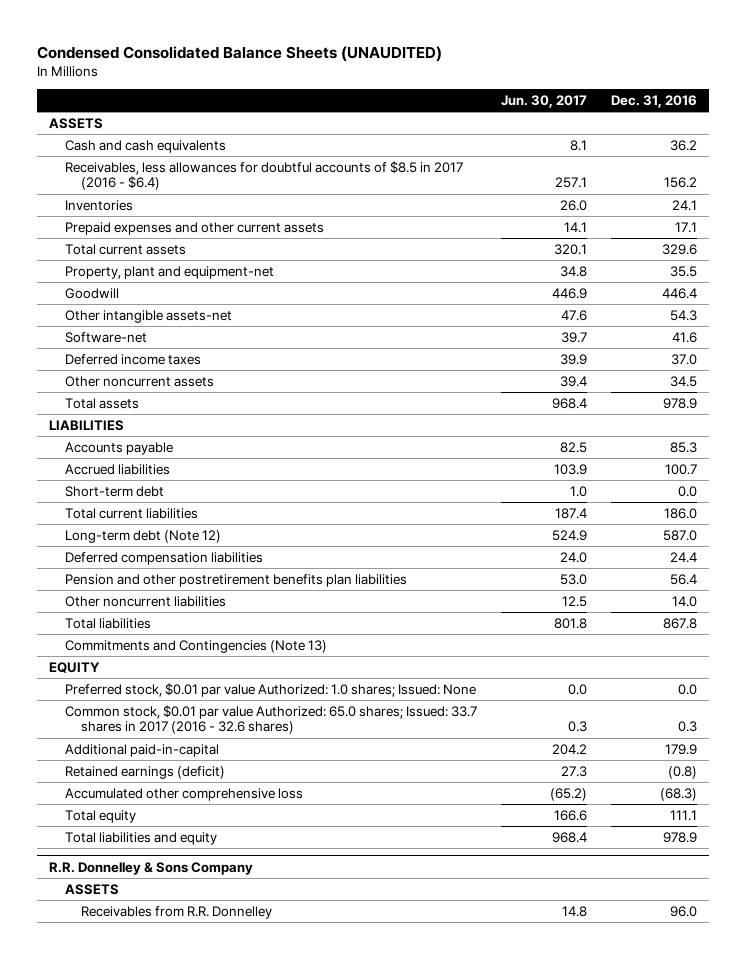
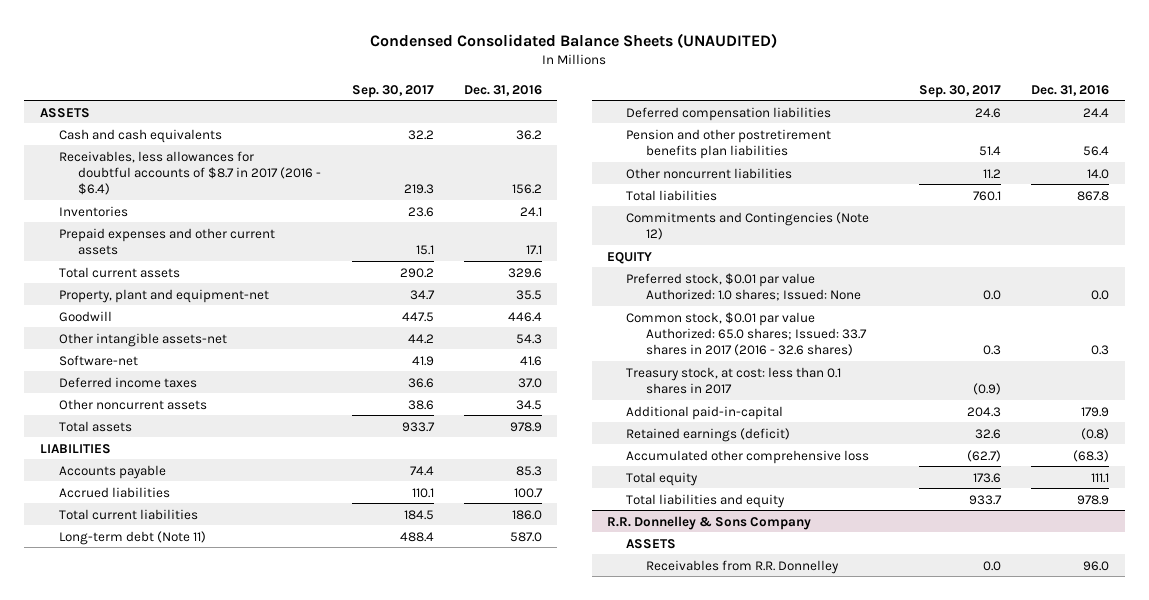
- | Jun. 30, 2017 | Dec. 31, 2016
+ | Sep. 30, 2017 | Dec. 31, 2016
- Receivables, less allowances for doubtful accounts of $8.5 in 2017 (2016 - $6.4) | 257.1 | 156.2
+ Receivables, less allowances for doubtful accounts of $8.7 in 2017 (2016 - $6.4) | 219.3 | 156.2
- Short-term debt | 1.0 | 0.0
- Long-term debt (Note 12) | 524.9 | 587.0
+ Long-term debt (Note 11) | 488.4 | 587.0
- Commitments and Contingencies (Note 13)
+ Commitments and Contingencies (Note 12)
+ Treasury stock, at cost: less than 0.1 shares in 2017 | (0.9) |

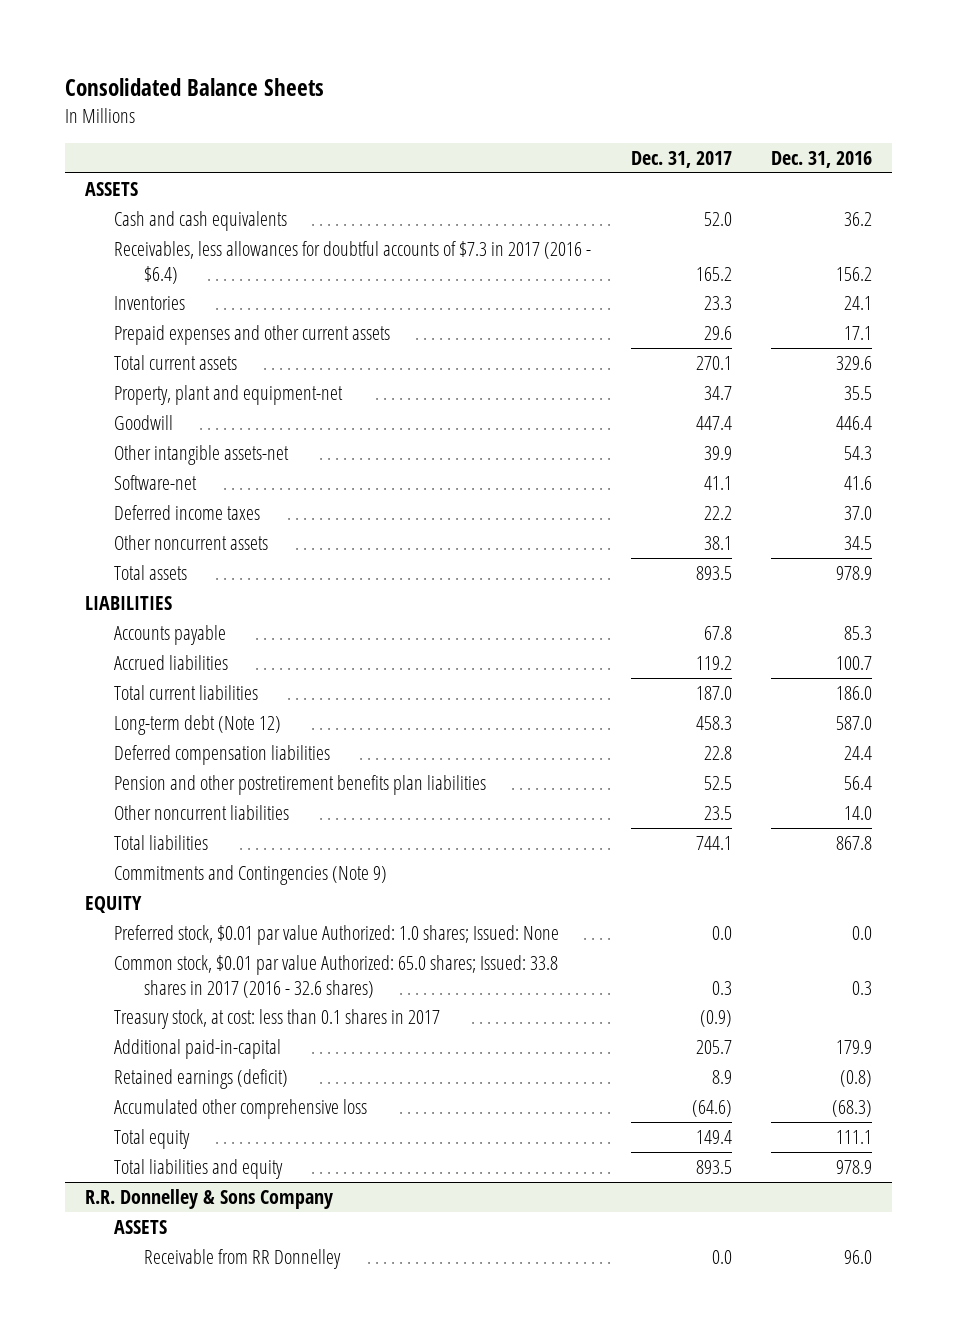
- Condensed Consolidated Balance Sheets (UNAUDITED)
+ Consolidated Balance Sheets
- | Sep. 30, 2017 | Dec. 31, 2016
+ | Dec. 31, 2017 | Dec. 31, 2016
- Receivables, less allowances for doubtful accounts of $8.7 in 2017 (2016 - $6.4) | 219.3 | 156.2
+ Receivables, less allowances for doubtful accounts of $7.3 in 2017 (2016 - $6.4) | 165.2 | 156.2
- Long-term debt (Note 11) | 488.4 | 587.0
+ Long-term debt (Note 12) | 458.3 | 587.0
- Commitments and Contingencies (Note 12)
+ Commitments and Contingencies (Note 9)
- Common stock, $0.01 par value Authorized: 65.0 shares; Issued: 33.7 shares in 2017 (2016 - 32.6 shares) | 0.3 | 0.3
+ Common stock, $0.01 par value Authorized: 65.0 shares; Issued: 33.8 shares in 2017 (2016 - 32.6 shares) | 0.3 | 0.3
@ R.R. Donnelley & Sons Company
- Receivables from R.R. Donnelley | 0.0 | 96.0
+ Receivable from RR Donnelley | 0.0 | 96.0

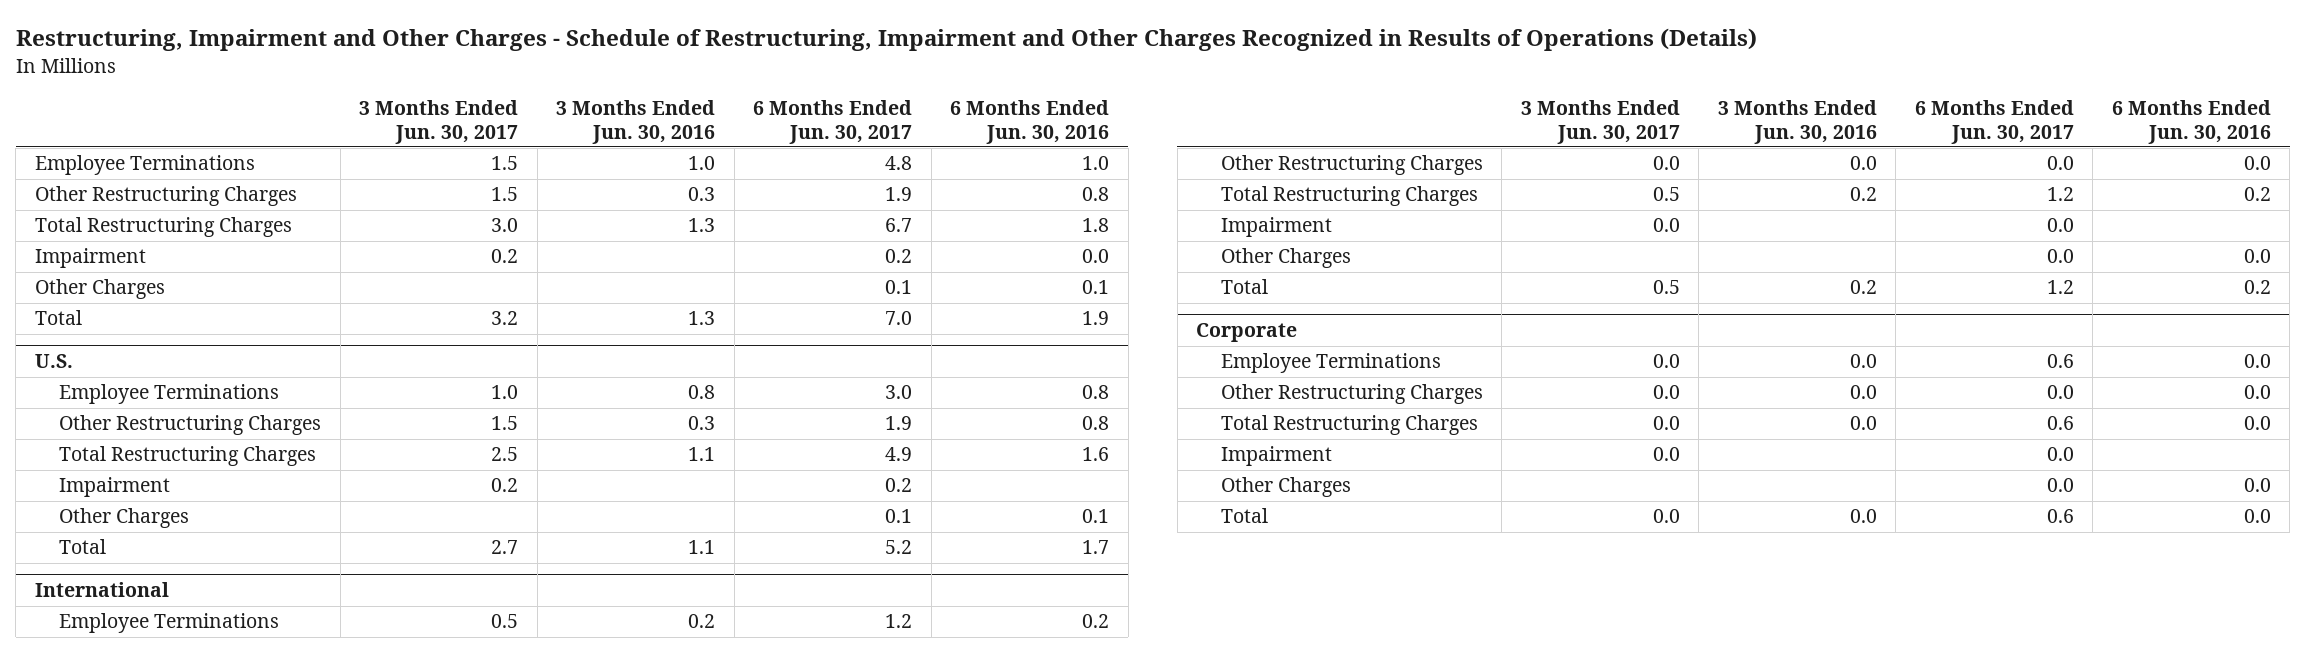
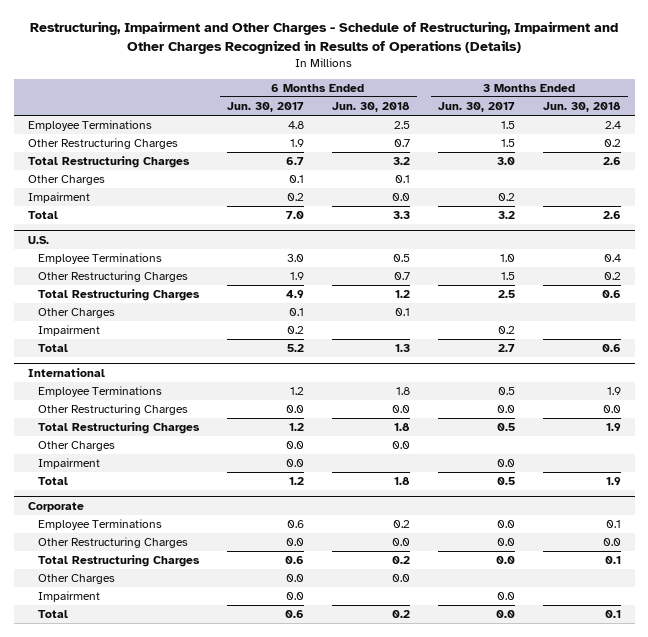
- | 3 Months Ended Jun. 30, 2017 | 3 Months Ended Jun. 30, 2016 | 6 Months Ended Jun. 30, 2017 | 6 Months Ended Jun. 30, 2016
+ | 6 Months Ended Jun. 30, 2017 | 6 Months Ended Jun. 30, 2018 | 3 Months Ended Jun. 30, 2017 | 3 Months Ended Jun. 30, 2018
moved down: Impairment | 0.2 | 0.0 | 0.2 |
@ U.S.
moved down: Impairment | 0.2 | | 0.2 |
@ International
moved down: Impairment | 0.0 | | 0.0 |
@ Corporate
moved down: Impairment | 0.0 | | 0.0 |

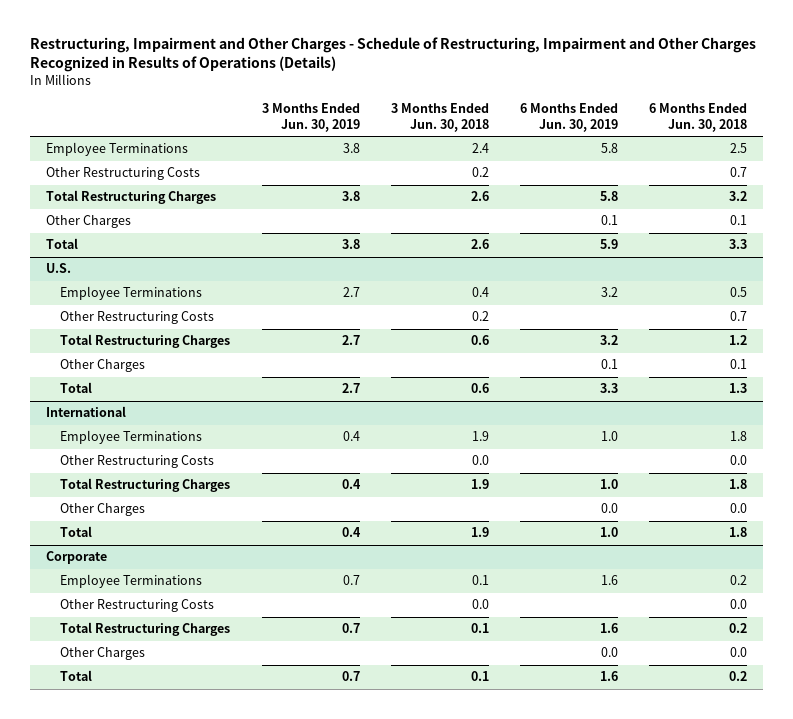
- | 6 Months Ended Jun. 30, 2017 | 6 Months Ended Jun. 30, 2018 | 3 Months Ended Jun. 30, 2017 | 3 Months Ended Jun. 30, 2018
+ | 3 Months Ended Jun. 30, 2019 | 3 Months Ended Jun. 30, 2018 | 6 Months Ended Jun. 30, 2019 | 6 Months Ended Jun. 30, 2018
- Other Restructuring Charges | 1.9 | 0.7 | 1.5 | 0.2
+ Other Restructuring Costs | | 0.2 | | 0.7
- Impairment | 0.2 | 0.0 | 0.2 |
@ U.S.
- Other Restructuring Charges | 1.9 | 0.7 | 1.5 | 0.2
+ Other Restructuring Costs | | 0.2 | | 0.7
- Impairment | 0.2 | | 0.2 |
@ International
- Other Restructuring Charges | 0.0 | 0.0 | 0.0 | 0.0
+ Other Restructuring Costs | | 0.0 | | 0.0
- Impairment | 0.0 | | 0.0 |
@ Corporate
- Other Restructuring Charges | 0.0 | 0.0 | 0.0 | 0.0
+ Other Restructuring Costs | | 0.0 | | 0.0
- Impairment | 0.0 | | 0.0 |

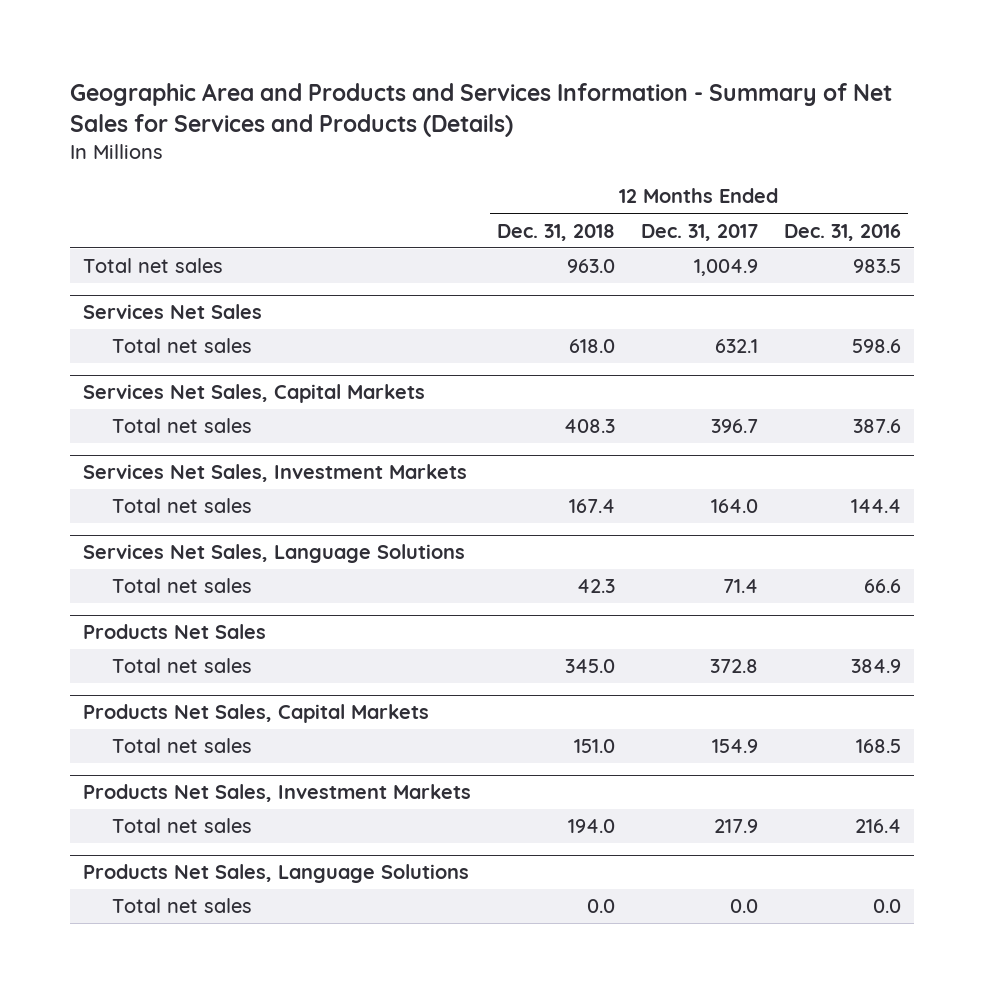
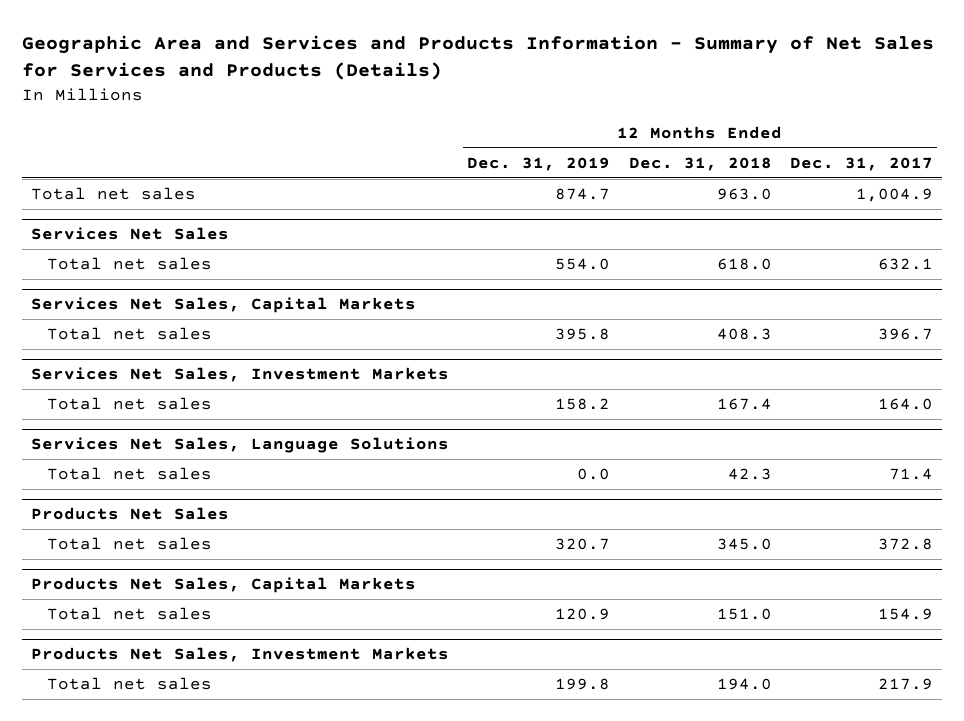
- Geographic Area and Products and Services Information - Summary of Net Sales for Services and Products (Details)
+ Geographic Area and Services and Products Information - Summary of Net Sales for Services and Products (Details)
- | 12 Months Ended Dec. 31, 2018 | 12 Months Ended Dec. 31, 2017 | 12 Months Ended Dec. 31, 2016
+ | 12 Months Ended Dec. 31, 2019 | 12 Months Ended Dec. 31, 2018 | 12 Months Ended Dec. 31, 2017
- Products Net Sales, Language Solutions
- Total net sales | 0.0 | 0.0 | 0.0

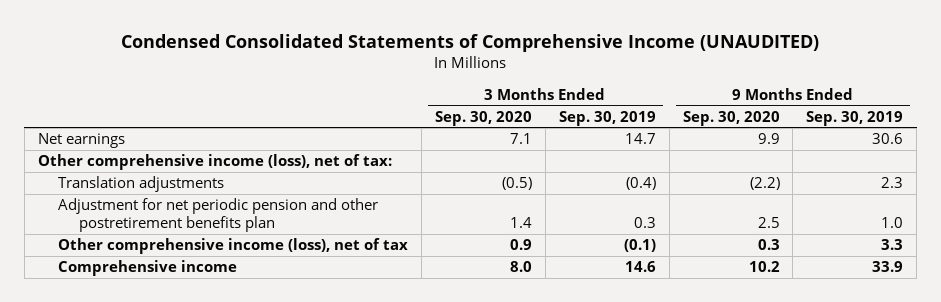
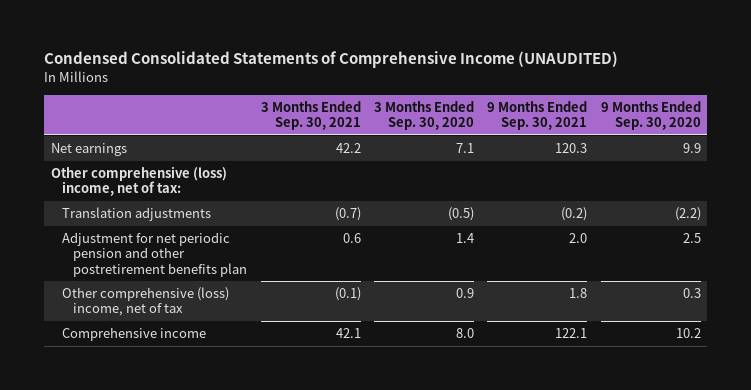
- | 3 Months Ended Sep. 30, 2020 | 3 Months Ended Sep. 30, 2019 | 9 Months Ended Sep. 30, 2020 | 9 Months Ended Sep. 30, 2019
+ | 3 Months Ended Sep. 30, 2021 | 3 Months Ended Sep. 30, 2020 | 9 Months Ended Sep. 30, 2021 | 9 Months Ended Sep. 30, 2020
- Other comprehensive income (loss), net of tax:
+ Other comprehensive (loss) income, net of tax:
- Other comprehensive income (loss), net of tax | 0.9 | (0.1) | 0.3 | 3.3
+ Other comprehensive (loss) income, net of tax | (0.1) | 0.9 | 1.8 | 0.3

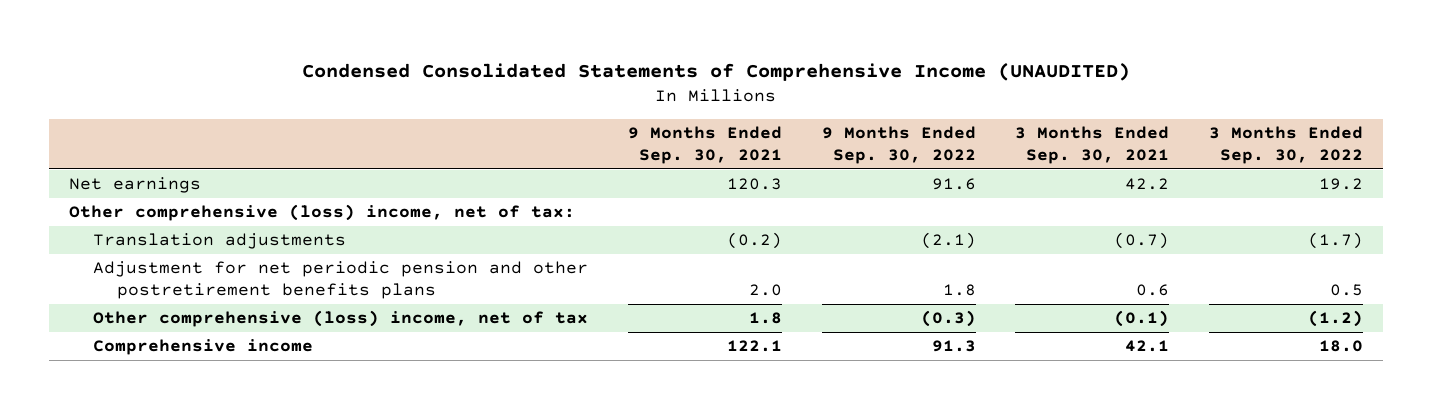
- | 3 Months Ended Sep. 30, 2021 | 3 Months Ended Sep. 30, 2020 | 9 Months Ended Sep. 30, 2021 | 9 Months Ended Sep. 30, 2020
+ | 9 Months Ended Sep. 30, 2021 | 9 Months Ended Sep. 30, 2022 | 3 Months Ended Sep. 30, 2021 | 3 Months Ended Sep. 30, 2022
- Adjustment for net periodic pension and other postretirement benefits plan | 0.6 | 1.4 | 2.0 | 2.5
+ Adjustment for net periodic pension and other postretirement benefits plans | 2.0 | 1.8 | 0.6 | 0.5

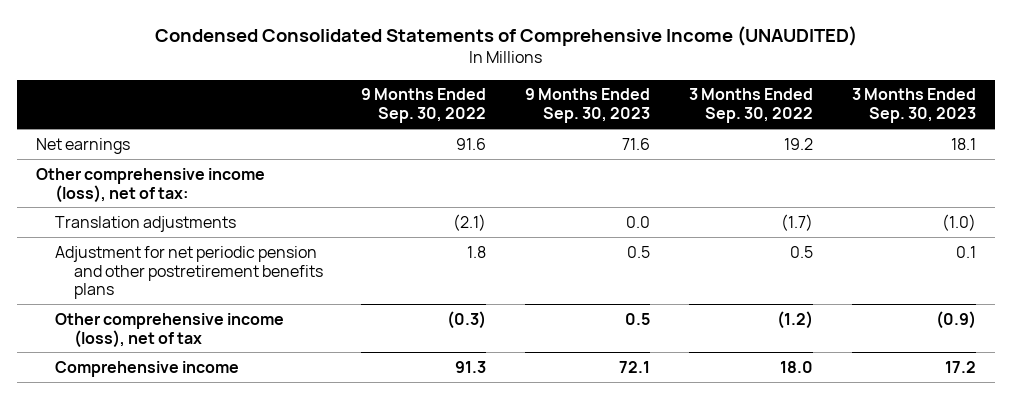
- | 9 Months Ended Sep. 30, 2021 | 9 Months Ended Sep. 30, 2022 | 3 Months Ended Sep. 30, 2021 | 3 Months Ended Sep. 30, 2022
+ | 9 Months Ended Sep. 30, 2022 | 9 Months Ended Sep. 30, 2023 | 3 Months Ended Sep. 30, 2022 | 3 Months Ended Sep. 30, 2023
- Other comprehensive (loss) income, net of tax:
+ Other comprehensive income (loss), net of tax:
- Other comprehensive (loss) income, net of tax | 1.8 | (0.3) | (0.1) | (1.2)
+ Other comprehensive income (loss), net of tax | (0.3) | 0.5 | (1.2) | (0.9)

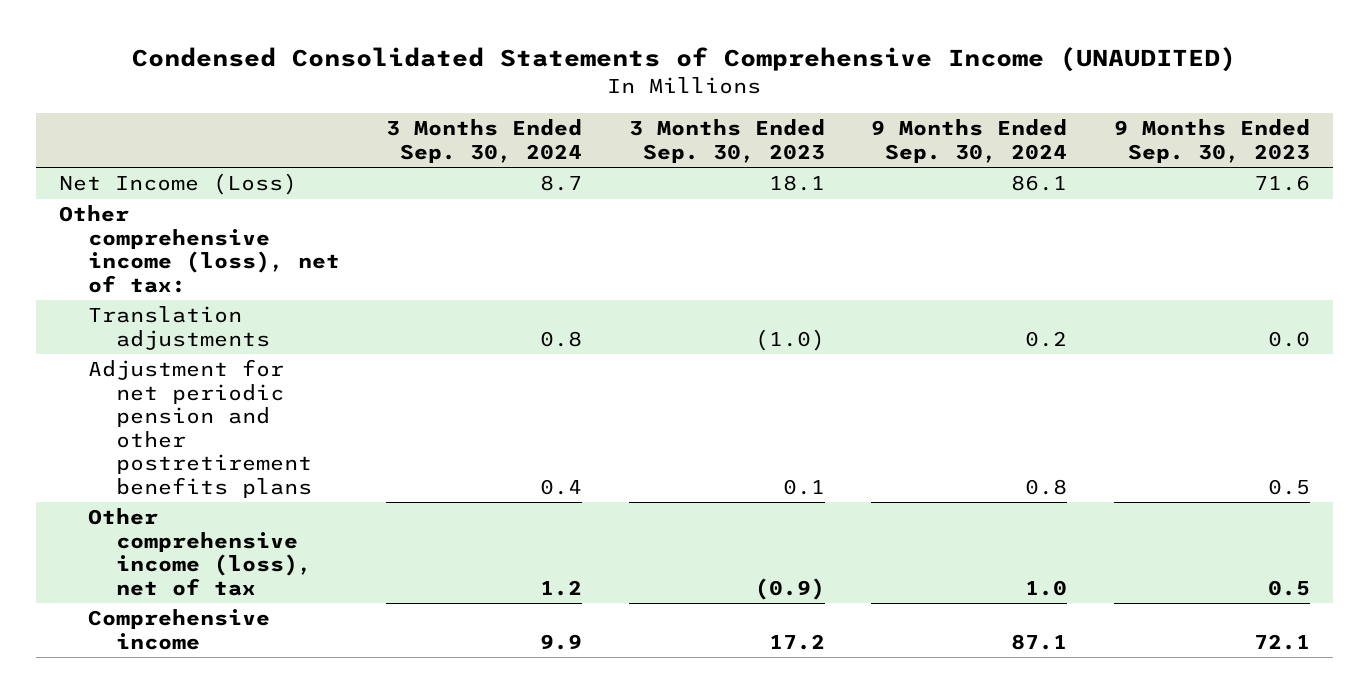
- | 9 Months Ended Sep. 30, 2022 | 9 Months Ended Sep. 30, 2023 | 3 Months Ended Sep. 30, 2022 | 3 Months Ended Sep. 30, 2023
+ | 3 Months Ended Sep. 30, 2024 | 3 Months Ended Sep. 30, 2023 | 9 Months Ended Sep. 30, 2024 | 9 Months Ended Sep. 30, 2023
- Net earnings | 91.6 | 71.6 | 19.2 | 18.1
+ Net Income (Loss) | 8.7 | 18.1 | 86.1 | 71.6

